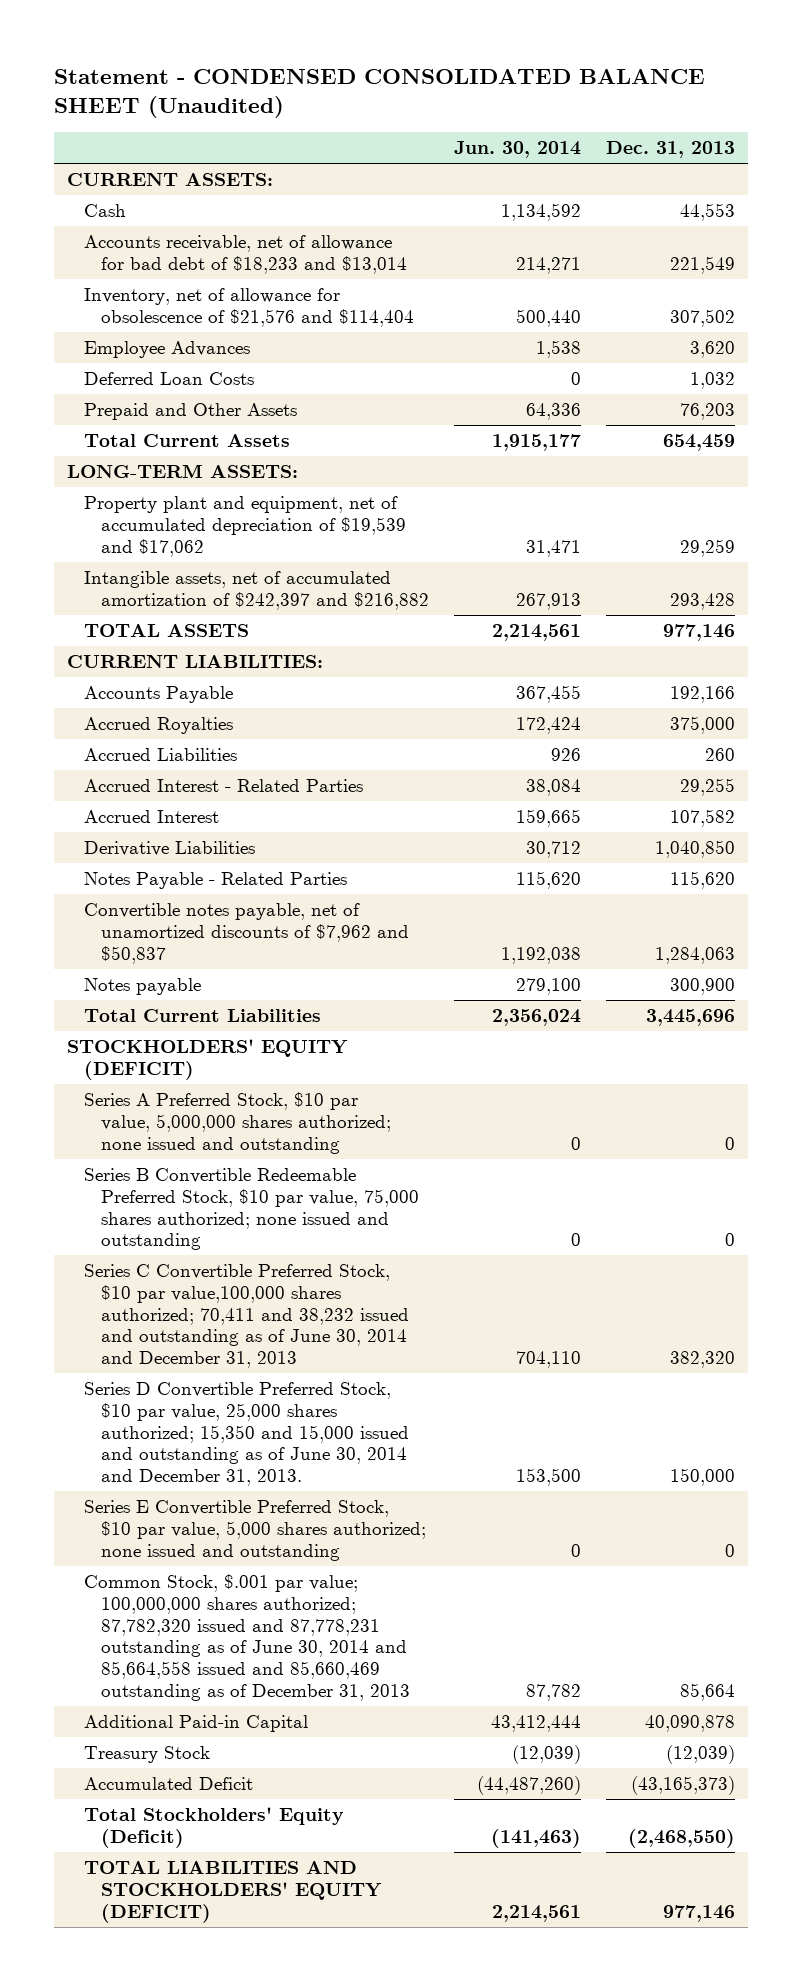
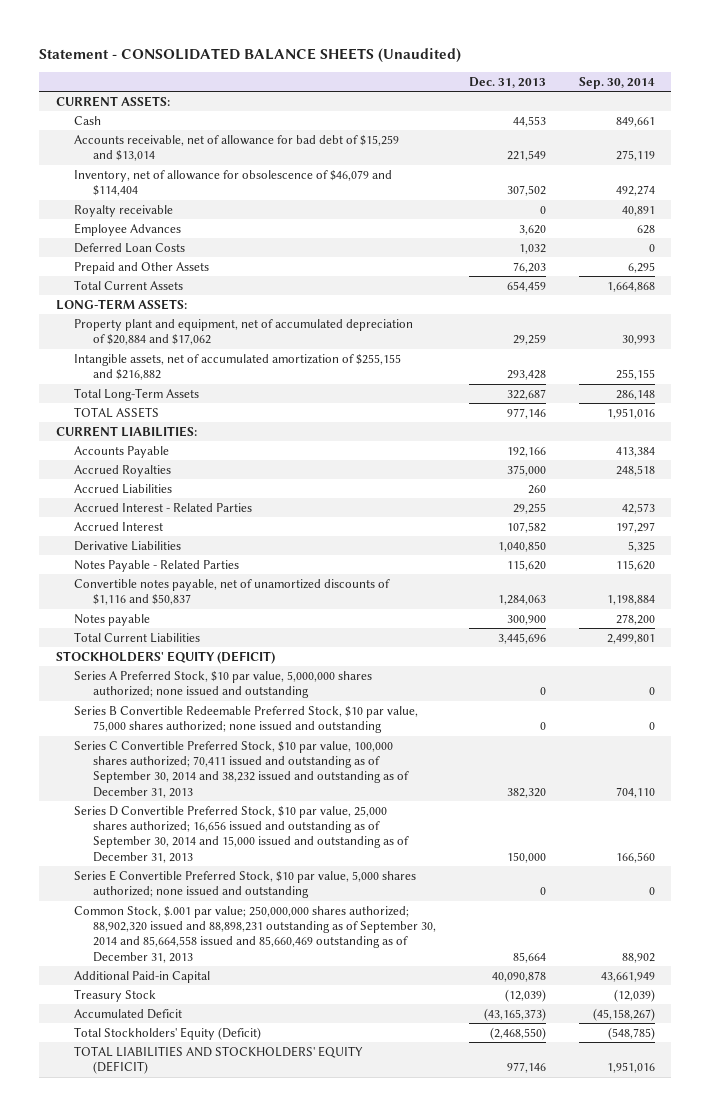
- Statement - CONDENSED CONSOLIDATED BALANCE SHEET (Unaudited)
+ Statement - CONSOLIDATED BALANCE SHEETS (Unaudited)
- | Jun. 30, 2014 | Dec. 31, 2013
+ | Dec. 31, 2013 | Sep. 30, 2014
- Accounts receivable, net of allowance for bad debt of $18,233 and $13,014 | 214,271 | 221,549
- Inventory, net of allowance for obsolescence of $21,576 and $114,404 | 500,440 | 307,502
+ Accounts receivable, net of allowance for bad debt of $15,259 and $13,014 | 221,549 | 275,119
+ Inventory, net of allowance for obsolescence of $46,079 and $114,404 | 307,502 | 492,274
+ Royalty receivable | 0 | 40,891
- Property plant and equipment, net of accumulated depreciation of $19,539 and $17,062 | 31,471 | 29,259
- Intangible assets, net of accumulated amortization of $242,397 and $216,882 | 267,913 | 293,428
+ Property plant and equipment, net of accumulated depreciation of $20,884 and $17,062 | 29,259 | 30,993
+ Intangible assets, net of accumulated amortization of $255,155 and $216,882 | 293,428 | 255,155
+ Total Long-Term Assets | 322,687 | 286,148
- Convertible notes payable, net of unamortized discounts of $7,962 and $50,837 | 1,192,038 | 1,284,063
+ Convertible notes payable, net of unamortized discounts of $1,116 and $50,837 | 1,284,063 | 1,198,884
- Series C Convertible Preferred Stock, $10 par value,100,000 shares authorized; 70,411 and 38,232 issued and outstanding as of June 30, 2014 and December 31, 2013 | 704,110 | 382,320
- Series D Convertible Preferred Stock, $10 par value, 25,000 shares authorized; 15,350 and 15,000 issued and outstanding as of June 30, 2014 and December 31, 2013. | 153,500 | 150,000
+ Series C Convertible Preferred Stock, $10 par value, 100,000 shares authorized; 70,411 issued and outstanding as of September 30, 2014 and 38,232 issued and outstanding as of December 31, 2013 | 382,320 | 704,110
+ Series D Convertible Preferred Stock, $10 par value, 25,000 shares authorized; 16,656 issued and outstanding as of September 30, 2014 and 15,000 issued and outstanding as of December 31, 2013 | 150,000 | 166,560
- Common Stock, $.001 par value; 100,000,000 shares authorized; 87,782,320 issued and 87,778,231 outstanding as of June 30, 2014 and 85,664,558 issued and 85,660,469 outstanding as of December 31, 2013 | 87,782 | 85,664
+ Common Stock, $.001 par value; 250,000,000 shares authorized; 88,902,320 issued and 88,898,231 outstanding as of September 30, 2014 and 85,664,558 issued and 85,660,469 outstanding as of December 31, 2013 | 85,664 | 88,902

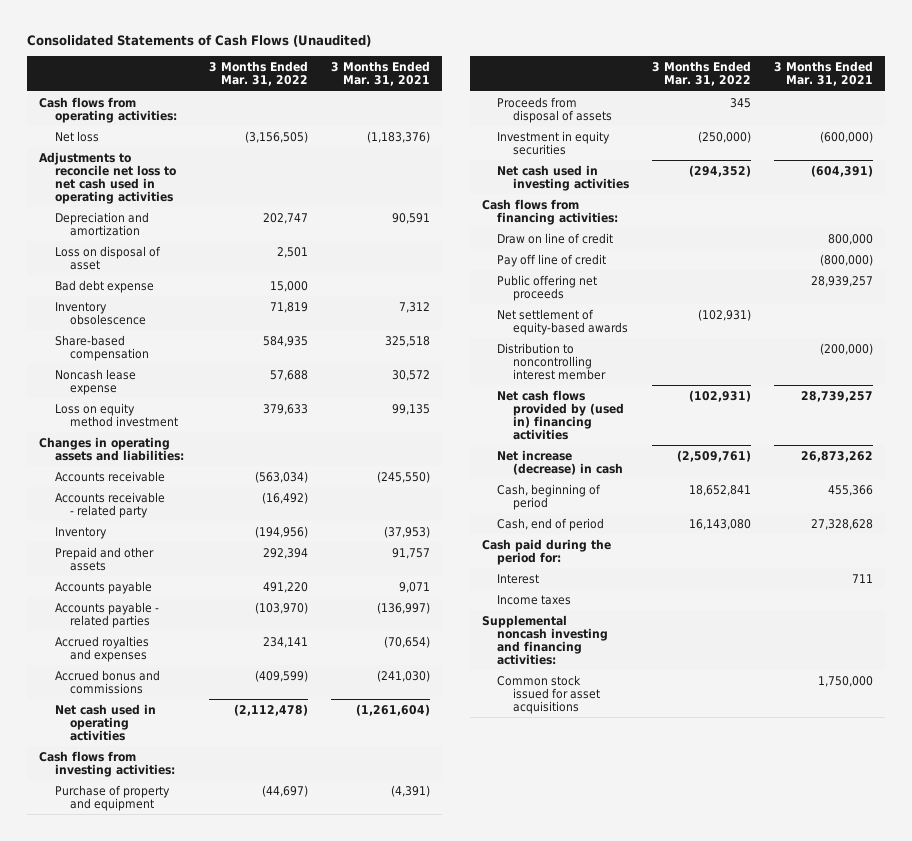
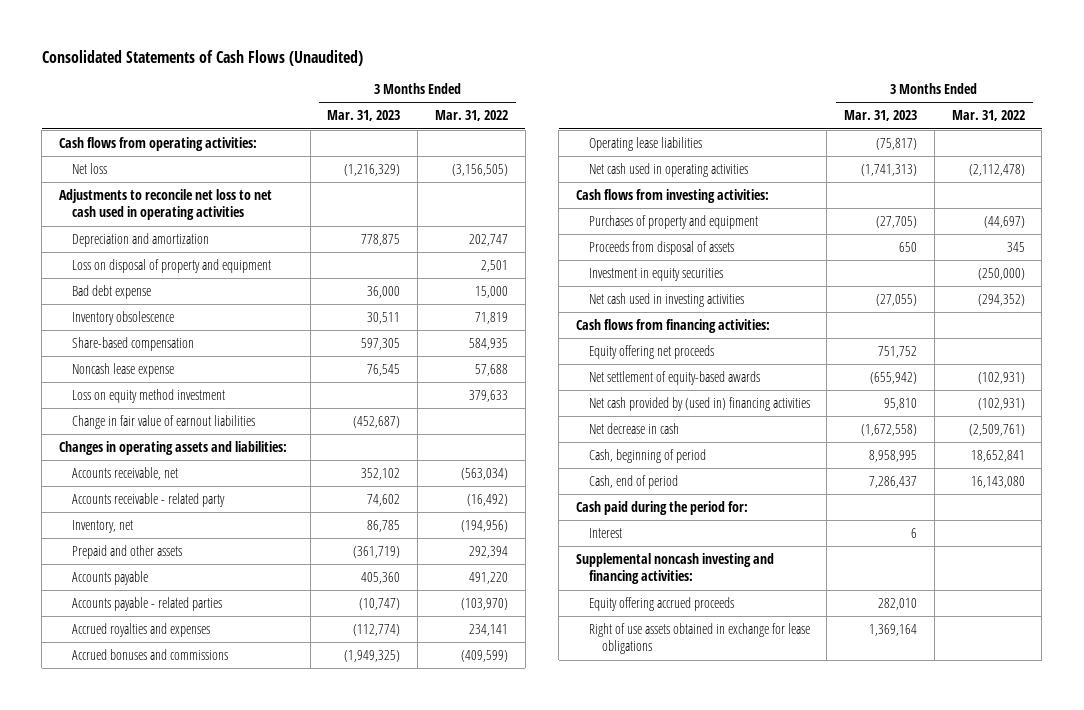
- | 3 Months Ended Mar. 31, 2022 | 3 Months Ended Mar. 31, 2021
+ | 3 Months Ended Mar. 31, 2023 | 3 Months Ended Mar. 31, 2022
- Loss on disposal of asset | 2,501 |
+ Loss on disposal of property and equipment | | 2,501
+ Change in fair value of earnout liabilities | (452,687) |
- Accounts receivable | (563,034) | (245,550)
+ Accounts receivable, net | 352,102 | (563,034)
- Inventory | (194,956) | (37,953)
+ Inventory, net | 86,785 | (194,956)
- Accrued bonus and commissions | (409,599) | (241,030)
+ Accrued bonuses and commissions | (1,949,325) | (409,599)
+ Operating lease liabilities | (75,817) |
- Purchase of property and equipment | (44,697) | (4,391)
+ Purchases of property and equipment | (27,705) | (44,697)
- Draw on line of credit | | 800,000
- Pay off line of credit | | (800,000)
- Public offering net proceeds | | 28,939,257
+ Equity offering net proceeds | 751,752 |
- Distribution to noncontrolling interest member | | (200,000)
- Net cash flows provided by (used in) financing activities | (102,931) | 28,739,257
- Net increase (decrease) in cash | (2,509,761) | 26,873,262
+ Net cash provided by (used in) financing activities | 95,810 | (102,931)
+ Net decrease in cash | (1,672,558) | (2,509,761)
- Income taxes
- Common stock issued for asset acquisitions | | 1,750,000
+ Equity offering accrued proceeds | 282,010 |
+ Right of use assets obtained in exchange for lease obligations | 1,369,164 |

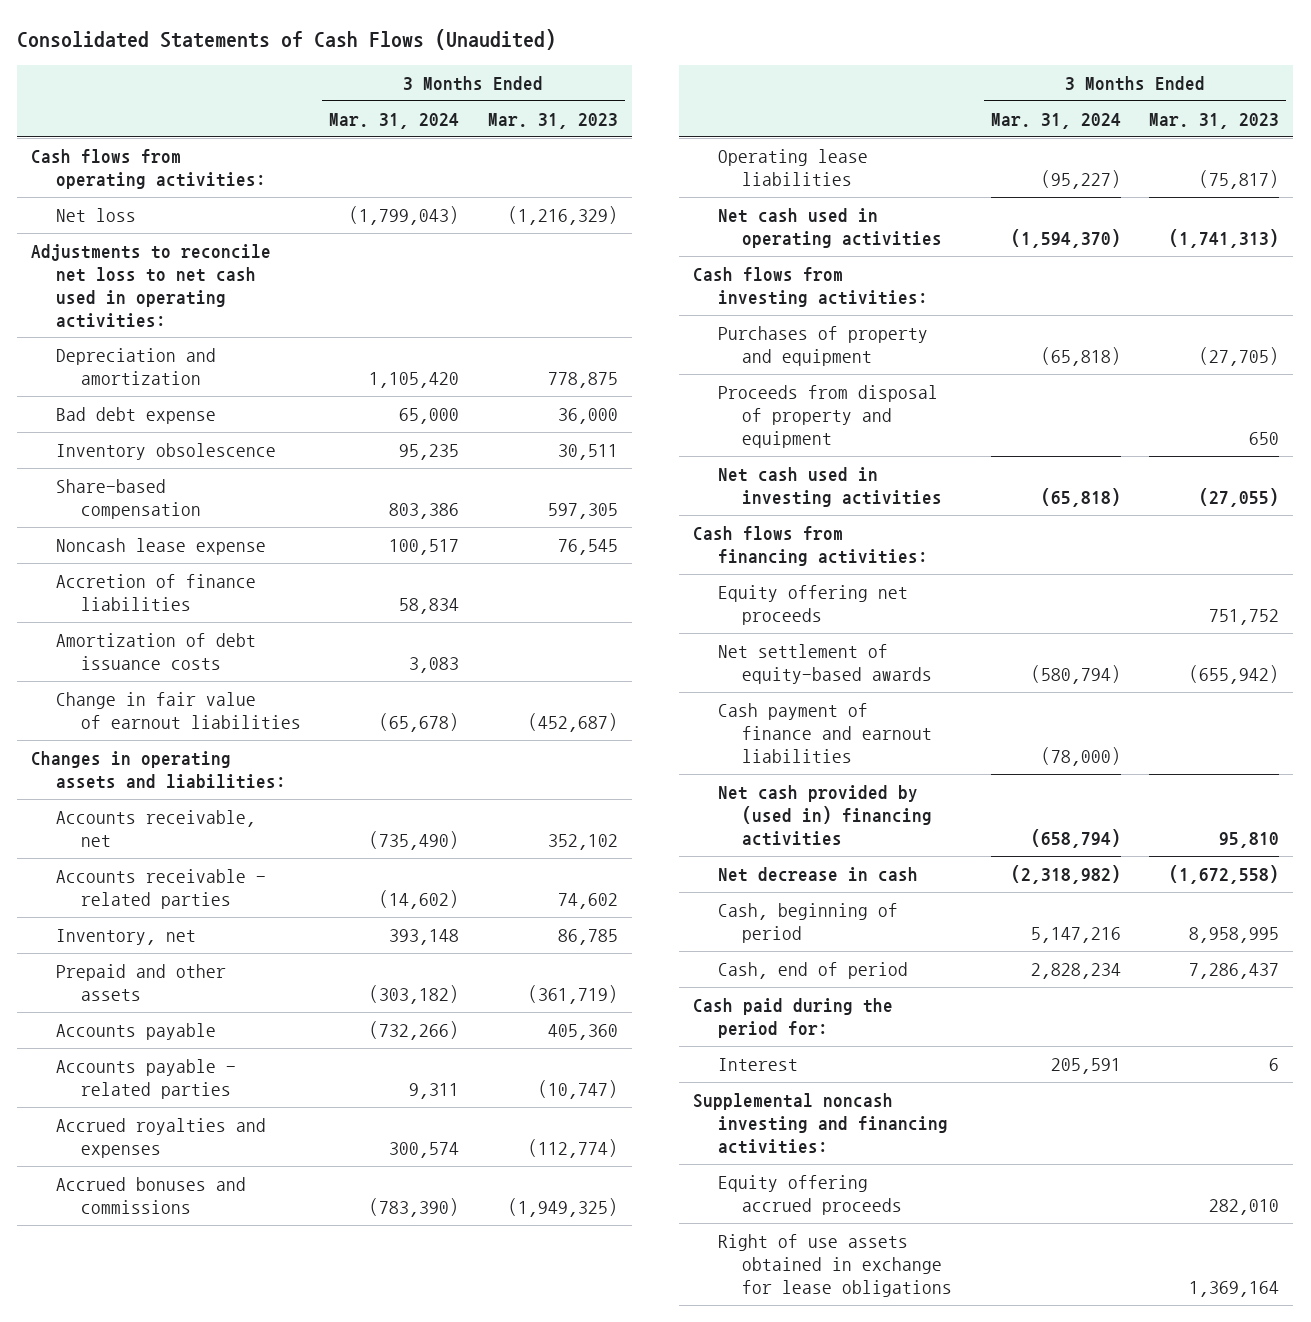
- | 3 Months Ended Mar. 31, 2023 | 3 Months Ended Mar. 31, 2022
+ | 3 Months Ended Mar. 31, 2024 | 3 Months Ended Mar. 31, 2023
- Adjustments to reconcile net loss to net cash used in operating activities
+ Adjustments to reconcile net loss to net cash used in operating activities:
- Loss on disposal of property and equipment | | 2,501
- Loss on equity method investment | | 379,633
+ Accretion of finance liabilities | 58,834 |
+ Amortization of debt issuance costs | 3,083 |
- Accounts receivable - related party | 74,602 | (16,492)
+ Accounts receivable - related parties | (14,602) | 74,602
- Proceeds from disposal of assets | 650 | 345
- Investment in equity securities | | (250,000)
+ Proceeds from disposal of property and equipment | | 650
+ Cash payment of finance and earnout liabilities | (78,000) |

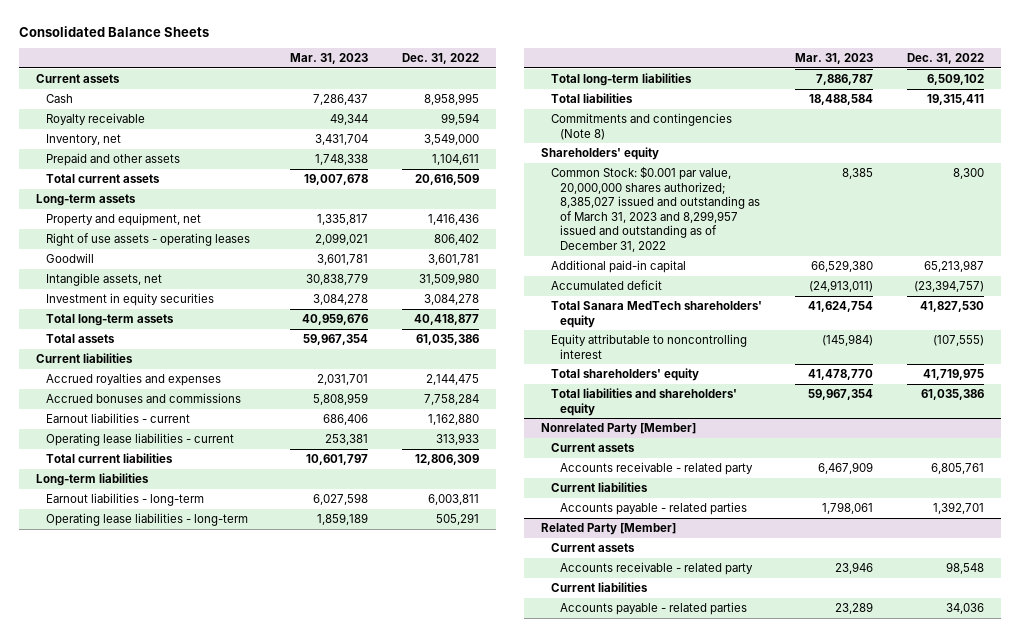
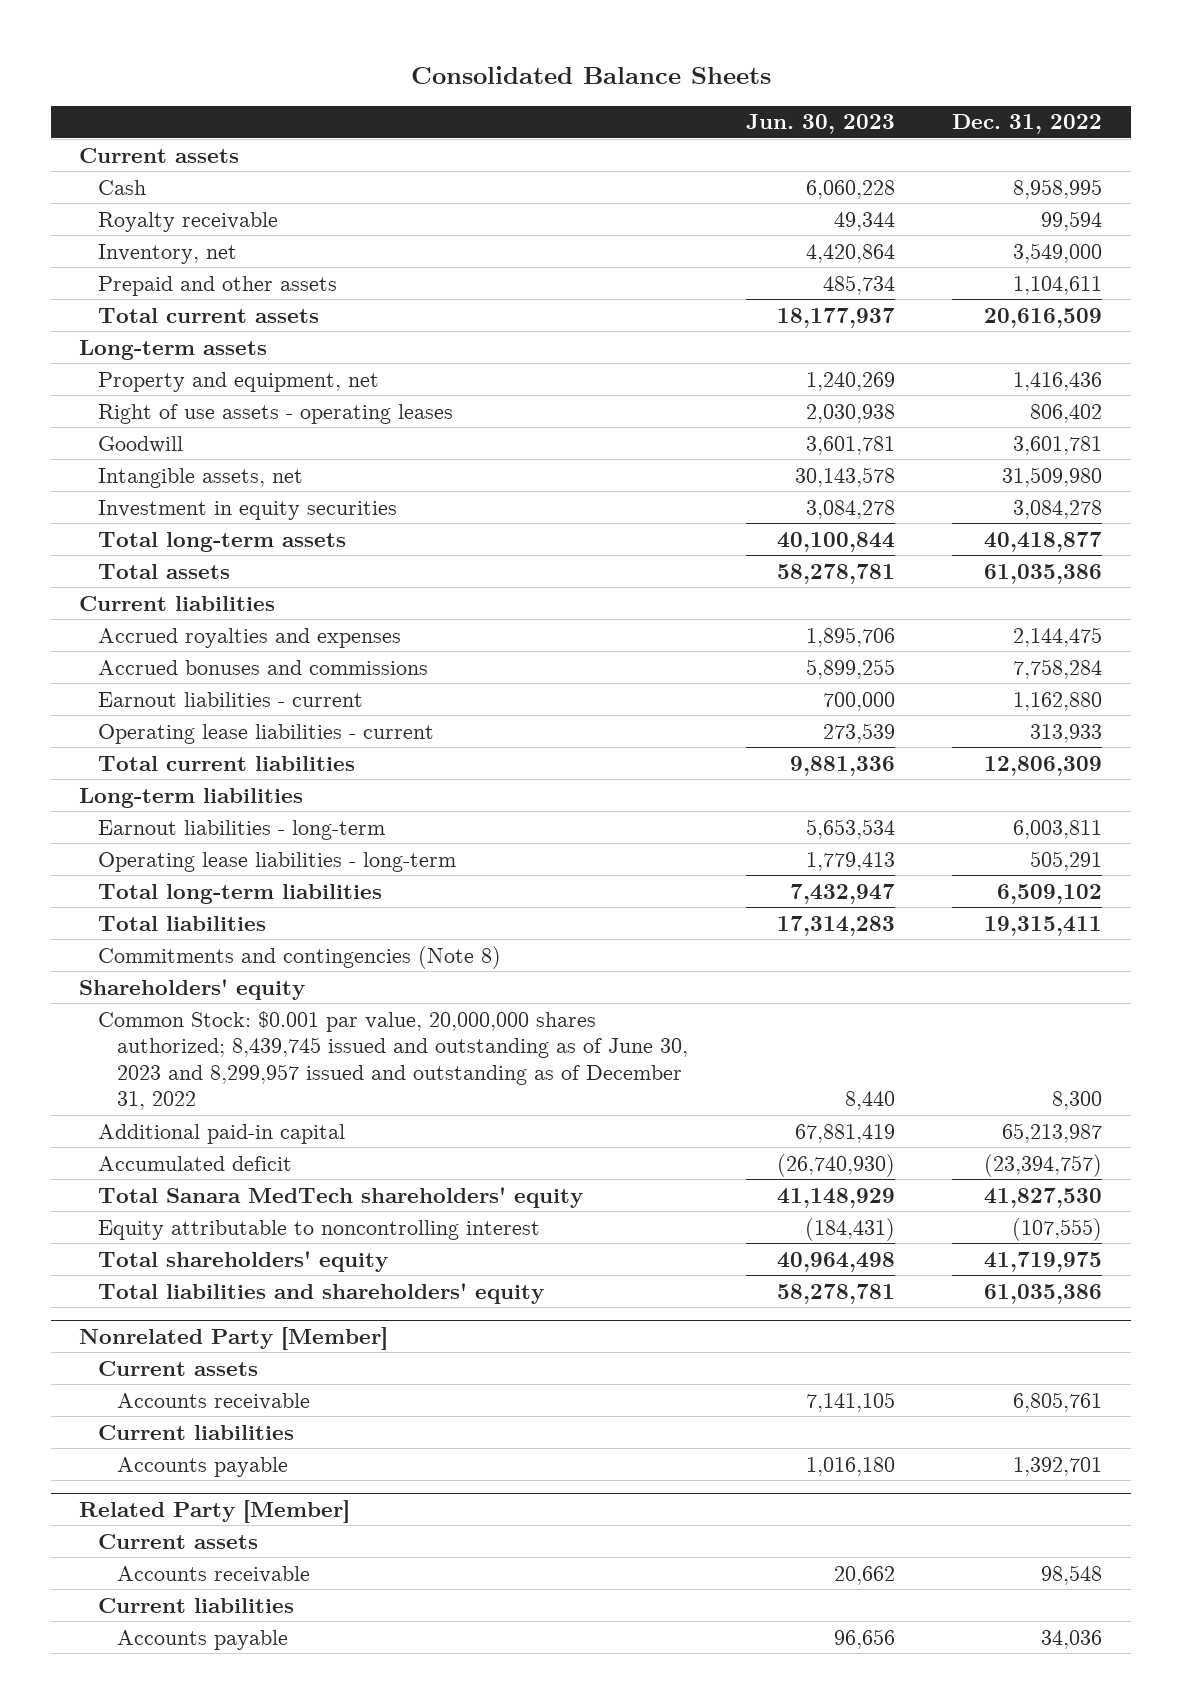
- | Mar. 31, 2023 | Dec. 31, 2022
+ | Jun. 30, 2023 | Dec. 31, 2022
- Common Stock: $0.001 par value, 20,000,000 shares authorized; 8,385,027 issued and outstanding as of March 31, 2023 and 8,299,957 issued and outstanding as of December 31, 2022 | 8,385 | 8,300
+ Common Stock: $0.001 par value, 20,000,000 shares authorized; 8,439,745 issued and outstanding as of June 30, 2023 and 8,299,957 issued and outstanding as of December 31, 2022 | 8,440 | 8,300
@ Nonrelated Party [Member]
- Accounts receivable - related party | 6,467,909 | 6,805,761
+ Accounts receivable | 7,141,105 | 6,805,761
- Accounts payable - related parties | 1,798,061 | 1,392,701
+ Accounts payable | 1,016,180 | 1,392,701
@ Related Party [Member]
- Accounts receivable - related party | 23,946 | 98,548
+ Accounts receivable | 20,662 | 98,548
- Accounts payable - related parties | 23,289 | 34,036
+ Accounts payable | 96,656 | 34,036

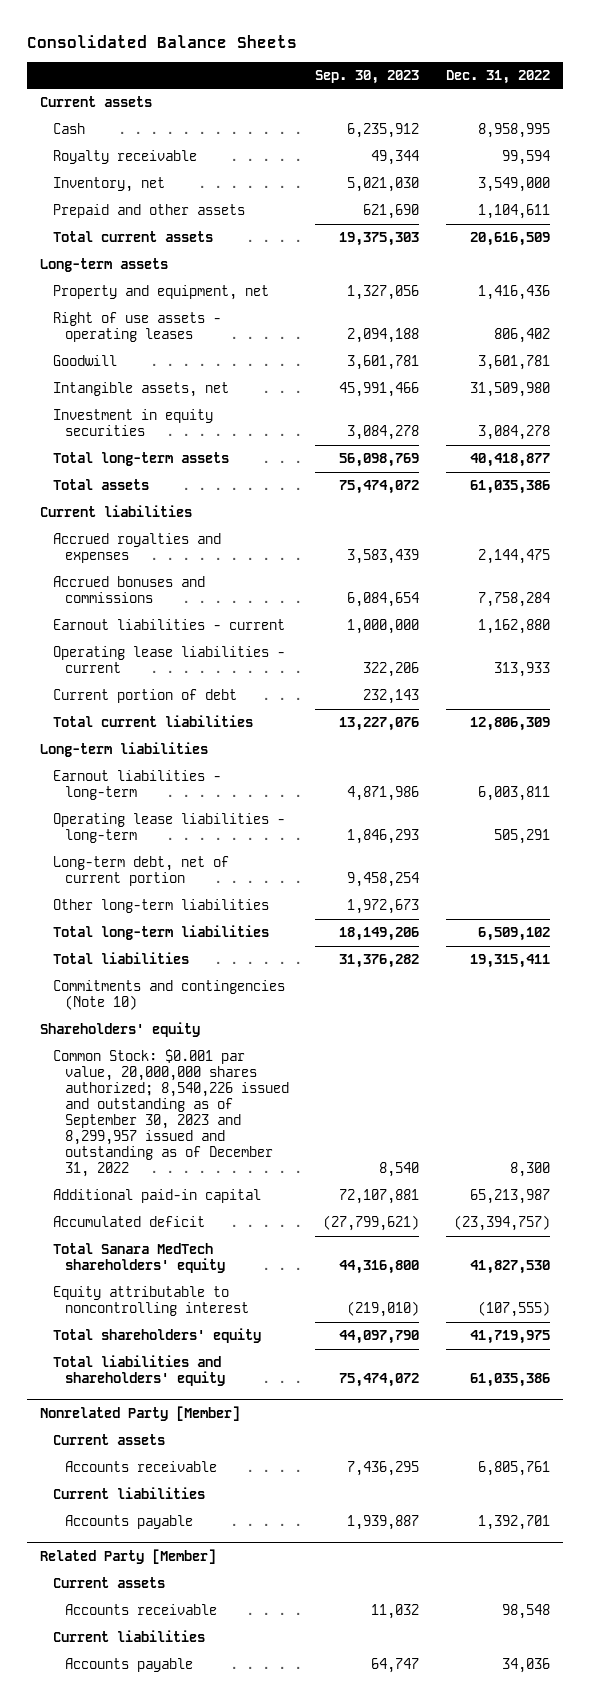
- | Jun. 30, 2023 | Dec. 31, 2022
+ | Sep. 30, 2023 | Dec. 31, 2022
+ Current portion of debt | 232,143 |
+ Long-term debt, net of current portion | 9,458,254 |
+ Other long-term liabilities | 1,972,673 |
- Commitments and contingencies (Note 8)
+ Commitments and contingencies (Note 10)
- Common Stock: $0.001 par value, 20,000,000 shares authorized; 8,439,745 issued and outstanding as of June 30, 2023 and 8,299,957 issued and outstanding as of December 31, 2022 | 8,440 | 8,300
+ Common Stock: $0.001 par value, 20,000,000 shares authorized; 8,540,226 issued and outstanding as of September 30, 2023 and 8,299,957 issued and outstanding as of December 31, 2022 | 8,540 | 8,300

